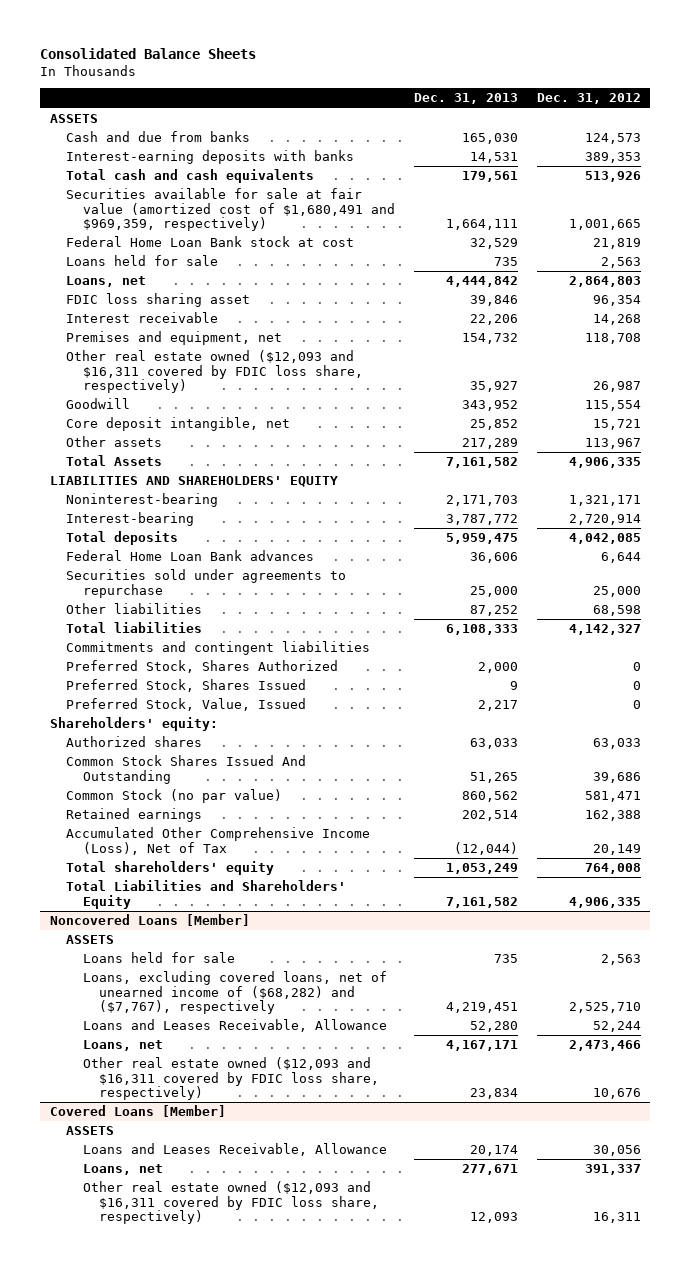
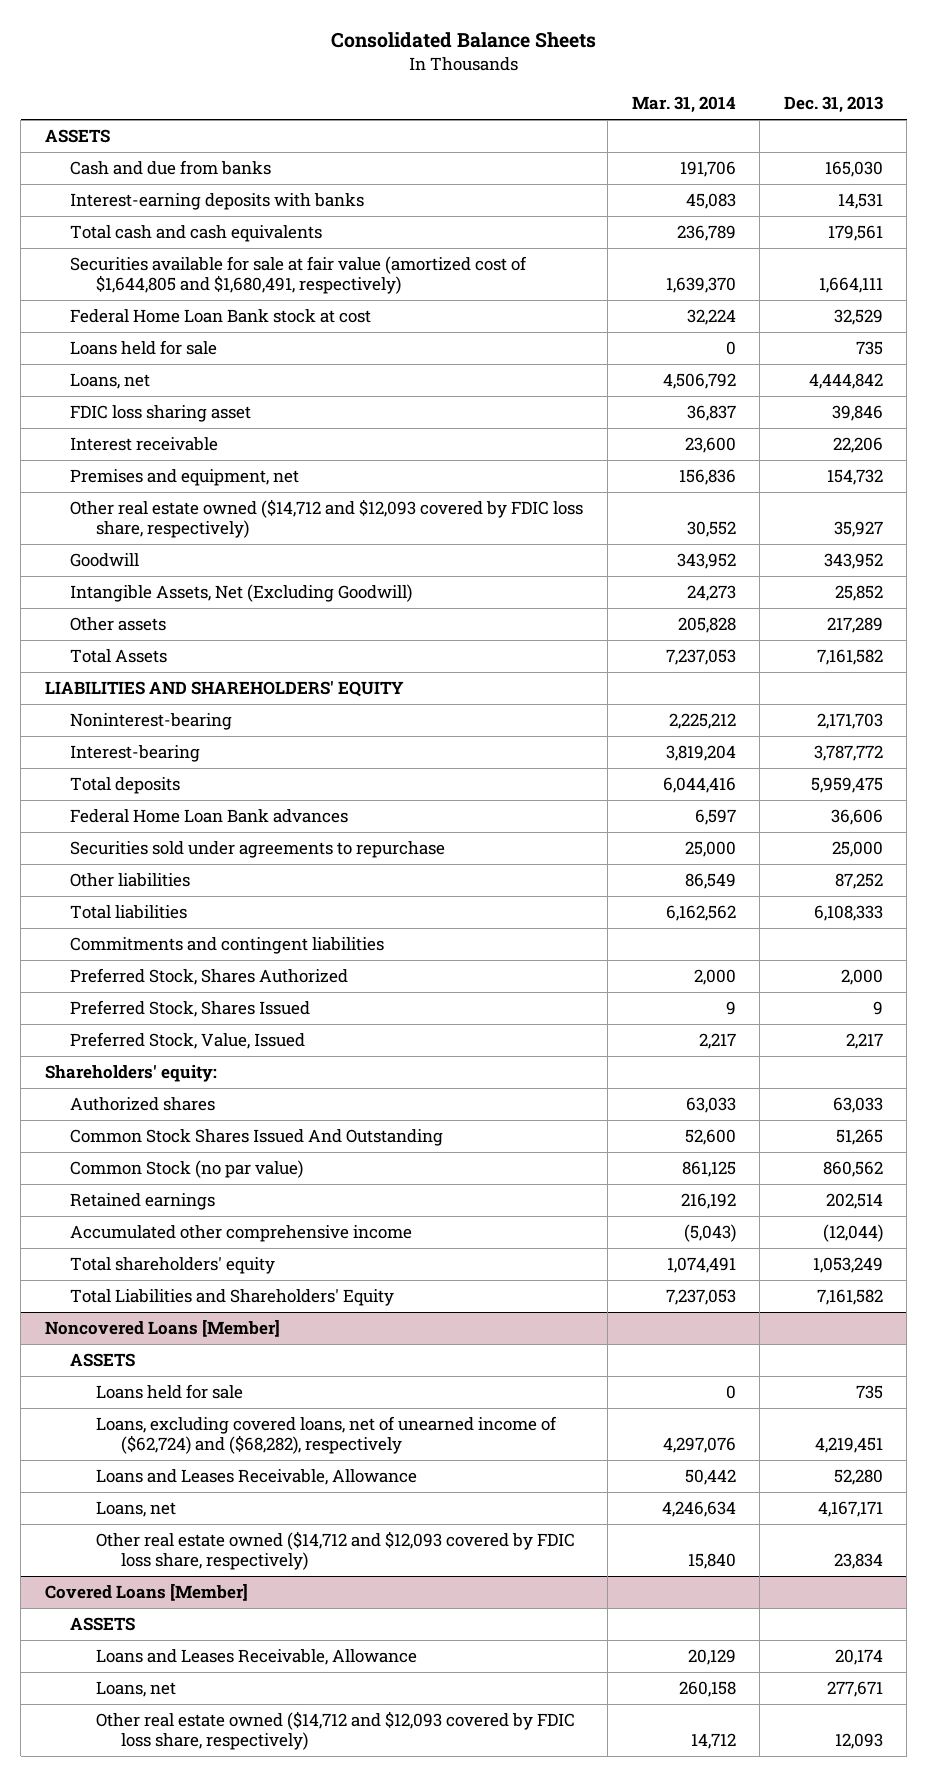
- | Dec. 31, 2013 | Dec. 31, 2012
+ | Mar. 31, 2014 | Dec. 31, 2013
- Securities available for sale at fair value (amortized cost of $1,680,491 and $969,359, respectively) | 1,664,111 | 1,001,665
+ Securities available for sale at fair value (amortized cost of $1,644,805 and $1,680,491, respectively) | 1,639,370 | 1,664,111
- Other real estate owned ($12,093 and $16,311 covered by FDIC loss share, respectively) | 35,927 | 26,987
+ Other real estate owned ($14,712 and $12,093 covered by FDIC loss share, respectively) | 30,552 | 35,927
- Core deposit intangible, net | 25,852 | 15,721
+ Intangible Assets, Net (Excluding Goodwill) | 24,273 | 25,852
- Accumulated Other Comprehensive Income (Loss), Net of Tax | (12,044) | 20,149
+ Accumulated other comprehensive income | (5,043) | (12,044)
@ Noncovered Loans [Member]
- Loans, excluding covered loans, net of unearned income of ($68,282) and ($7,767), respectively | 4,219,451 | 2,525,710
+ Loans, excluding covered loans, net of unearned income of ($62,724) and ($68,282), respectively | 4,297,076 | 4,219,451
- Other real estate owned ($12,093 and $16,311 covered by FDIC loss share, respectively) | 23,834 | 10,676
+ Other real estate owned ($14,712 and $12,093 covered by FDIC loss share, respectively) | 15,840 | 23,834
@ Covered Loans [Member]
- Other real estate owned ($12,093 and $16,311 covered by FDIC loss share, respectively) | 12,093 | 16,311
+ Other real estate owned ($14,712 and $12,093 covered by FDIC loss share, respectively) | 14,712 | 12,093

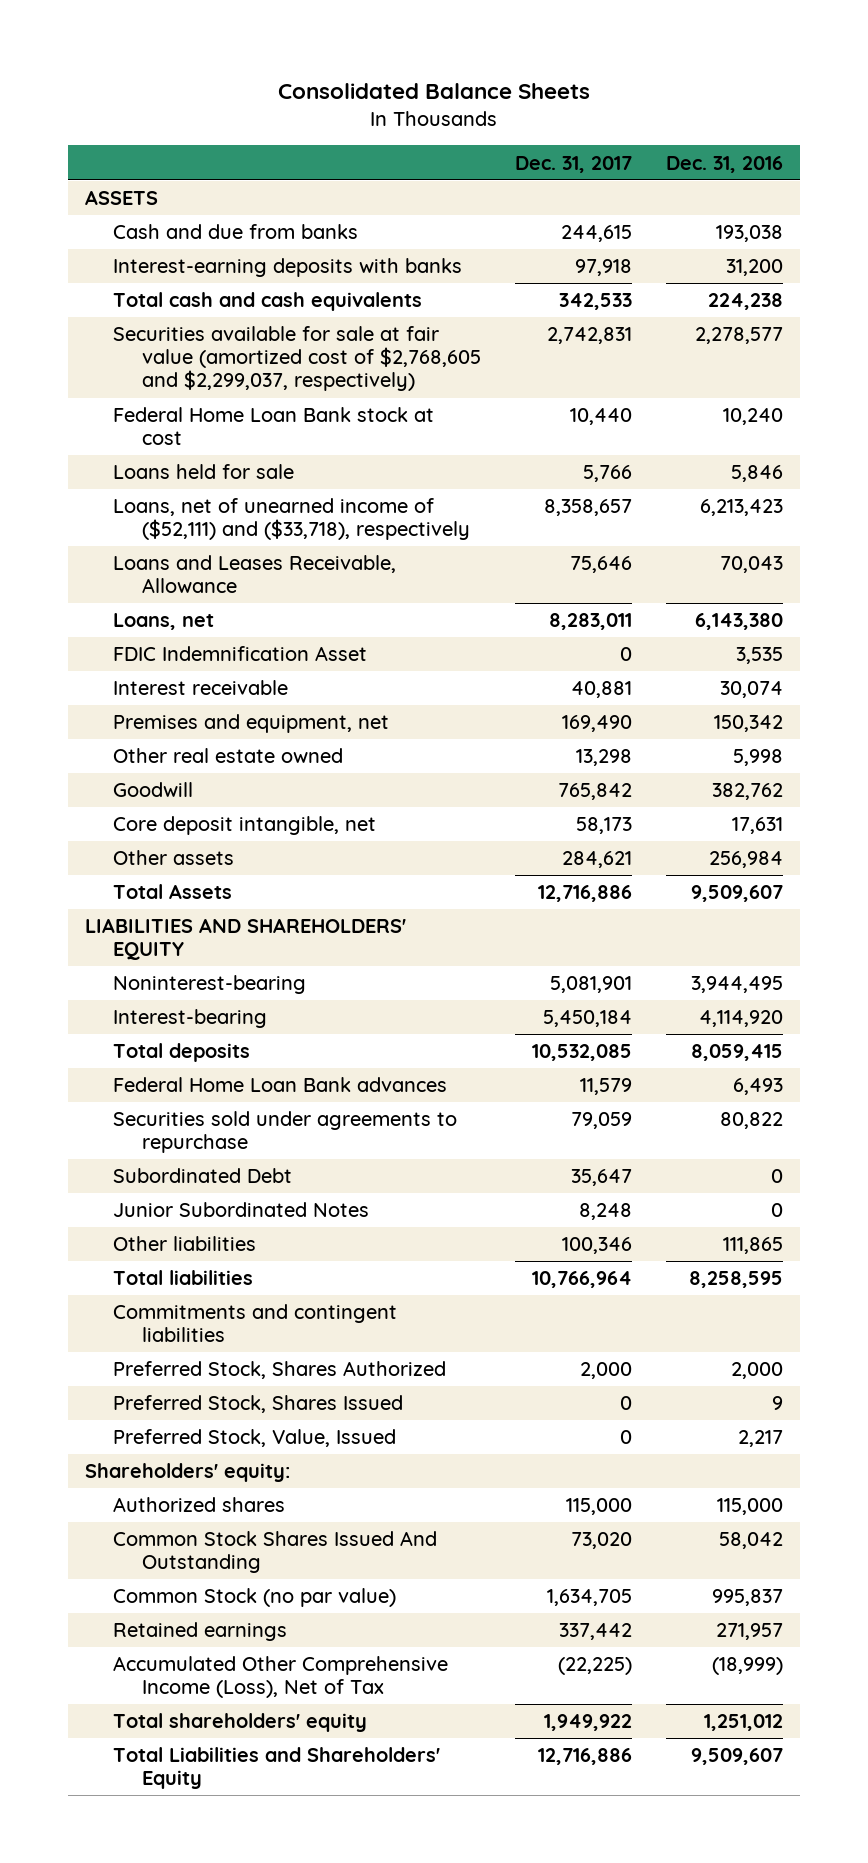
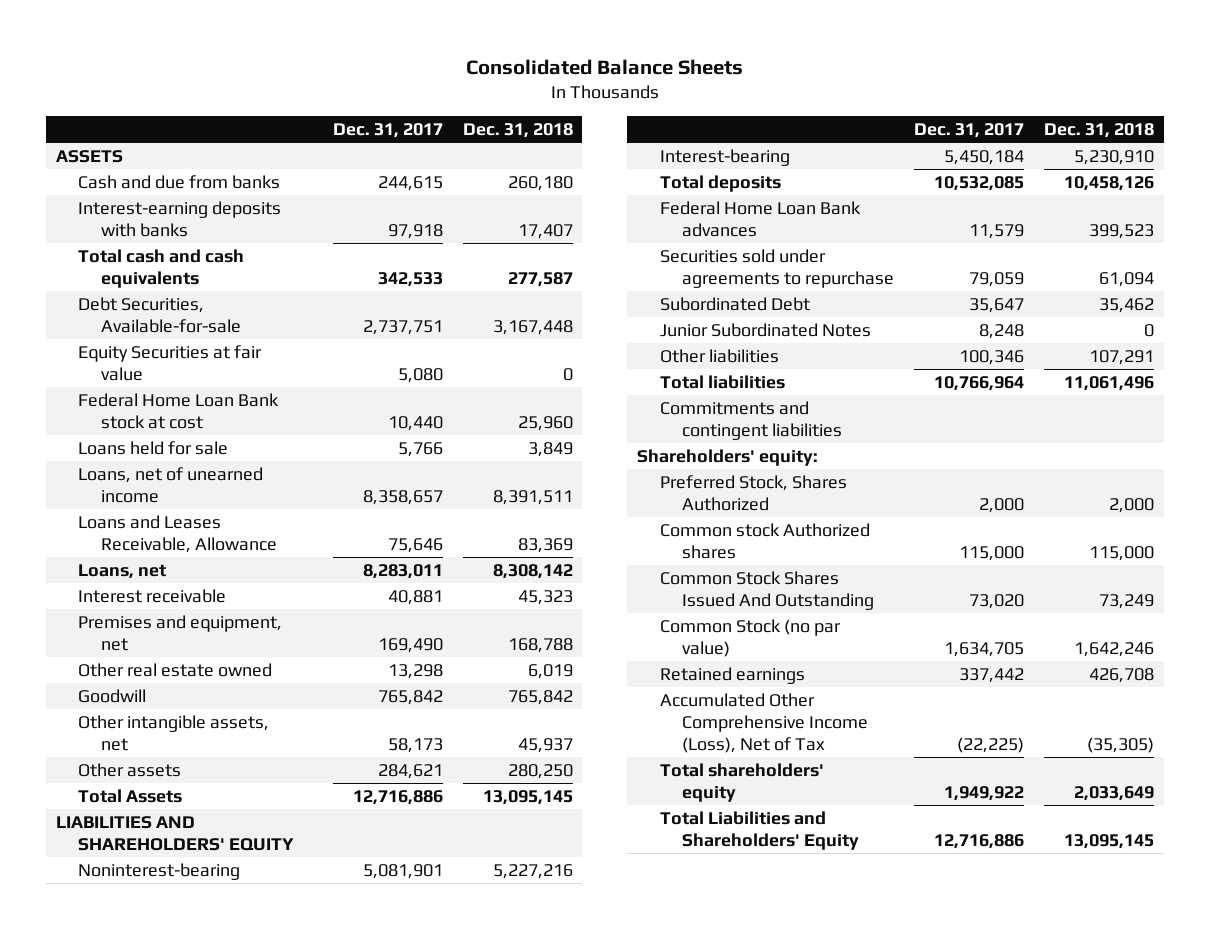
- | Dec. 31, 2017 | Dec. 31, 2016
+ | Dec. 31, 2017 | Dec. 31, 2018
- Securities available for sale at fair value (amortized cost of $2,768,605 and $2,299,037, respectively) | 2,742,831 | 2,278,577
+ Debt Securities, Available-for-sale | 2,737,751 | 3,167,448
+ Equity Securities at fair value | 5,080 | 0
- Loans, net of unearned income of ($52,111) and ($33,718), respectively | 8,358,657 | 6,213,423
+ Loans, net of unearned income | 8,358,657 | 8,391,511
- FDIC Indemnification Asset | 0 | 3,535
- Core deposit intangible, net | 58,173 | 17,631
+ Other intangible assets, net | 58,173 | 45,937
- Preferred Stock, Shares Issued | 0 | 9
- Preferred Stock, Value, Issued | 0 | 2,217
- Authorized shares | 115,000 | 115,000
moved down: Preferred Stock, Shares Authorized | 2,000 | 2,000
+ Common stock Authorized shares | 115,000 | 115,000

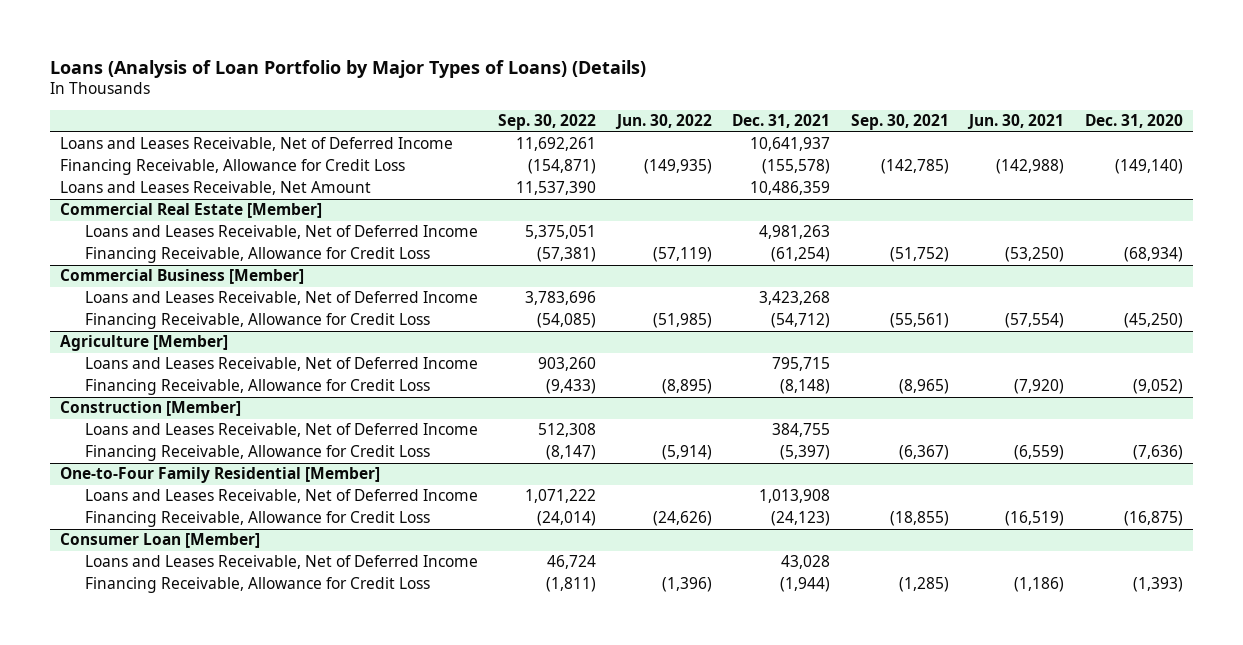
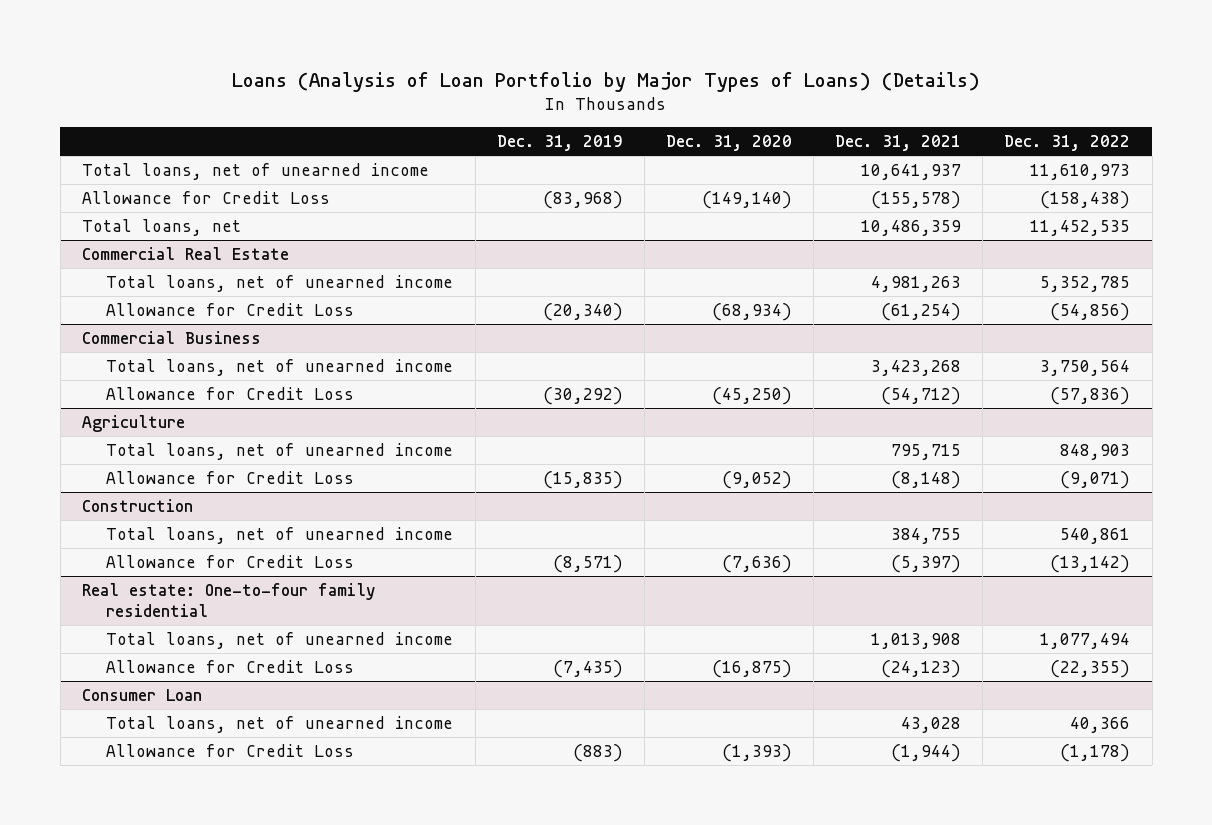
- | Sep. 30, 2022 | Jun. 30, 2022 | Dec. 31, 2021 | Sep. 30, 2021 | Jun. 30, 2021 | Dec. 31, 2020
+ | Dec. 31, 2019 | Dec. 31, 2020 | Dec. 31, 2021 | Dec. 31, 2022
- Loans and Leases Receivable, Net of Deferred Income | 11,692,261 | | 10,641,937 | | |
- Financing Receivable, Allowance for Credit Loss | (154,871) | (149,935) | (155,578) | (142,785) | (142,988) | (149,140)
- Loans and Leases Receivable, Net Amount | 11,537,390 | | 10,486,359 | | |
- Commercial Real Estate [Member]
- Loans and Leases Receivable, Net of Deferred Income | 5,375,051 | | 4,981,263 | | |
- Financing Receivable, Allowance for Credit Loss | (57,381) | (57,119) | (61,254) | (51,752) | (53,250) | (68,934)
- Commercial Business [Member]
- Loans and Leases Receivable, Net of Deferred Income | 3,783,696 | | 3,423,268 | | |
- Financing Receivable, Allowance for Credit Loss | (54,085) | (51,985) | (54,712) | (55,561) | (57,554) | (45,250)
- Agriculture [Member]
- Loans and Leases Receivable, Net of Deferred Income | 903,260 | | 795,715 | | |
- Financing Receivable, Allowance for Credit Loss | (9,433) | (8,895) | (8,148) | (8,965) | (7,920) | (9,052)
- Construction [Member]
- Loans and Leases Receivable, Net of Deferred Income | 512,308 | | 384,755 | | |
- Financing Receivable, Allowance for Credit Loss | (8,147) | (5,914) | (5,397) | (6,367) | (6,559) | (7,636)
- One-to-Four Family Residential [Member]
- Loans and Leases Receivable, Net of Deferred Income | 1,071,222 | | 1,013,908 | | |
- Financing Receivable, Allowance for Credit Loss | (24,014) | (24,626) | (24,123) | (18,855) | (16,519) | (16,875)
- Consumer Loan [Member]
- Loans and Leases Receivable, Net of Deferred Income | 46,724 | | 43,028 | | |
- Financing Receivable, Allowance for Credit Loss | (1,811) | (1,396) | (1,944) | (1,285) | (1,186) | (1,393)
+ Total loans, net of unearned income | | | 10,641,937 | 11,610,973
+ Allowance for Credit Loss | (83,968) | (149,140) | (155,578) | (158,438)
+ Total loans, net | | | 10,486,359 | 11,452,535
+ Commercial Real Estate
+ Total loans, net of unearned income | | | 4,981,263 | 5,352,785
+ Allowance for Credit Loss | (20,340) | (68,934) | (61,254) | (54,856)
+ Commercial Business
+ Total loans, net of unearned income | | | 3,423,268 | 3,750,564
+ Allowance for Credit Loss | (30,292) | (45,250) | (54,712) | (57,836)
+ Agriculture
+ Total loans, net of unearned income | | | 795,715 | 848,903
+ Allowance for Credit Loss | (15,835) | (9,052) | (8,148) | (9,071)
+ Construction
+ Total loans, net of unearned income | | | 384,755 | 540,861
+ Allowance for Credit Loss | (8,571) | (7,636) | (5,397) | (13,142)
+ Real estate: One-to-four family residential
+ Total loans, net of unearned income | | | 1,013,908 | 1,077,494
+ Allowance for Credit Loss | (7,435) | (16,875) | (24,123) | (22,355)
+ Consumer Loan
+ Total loans, net of unearned income | | | 43,028 | 40,366
+ Allowance for Credit Loss | (883) | (1,393) | (1,944) | (1,178)

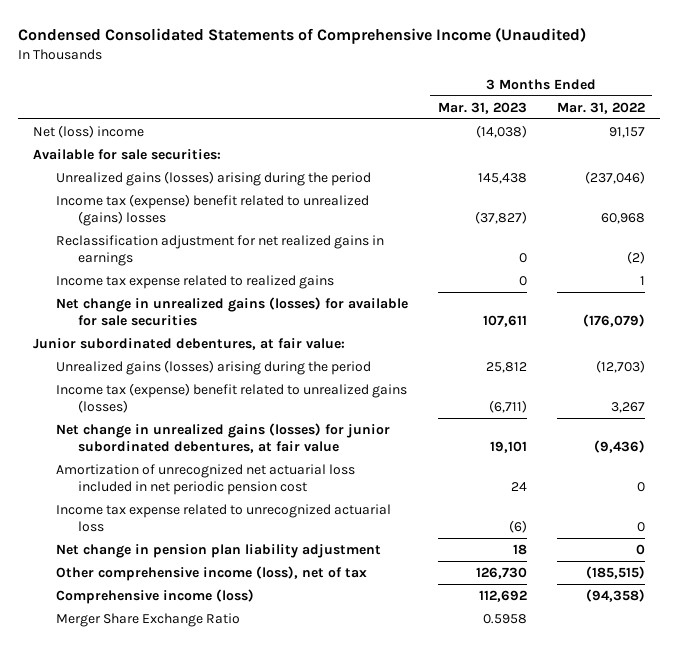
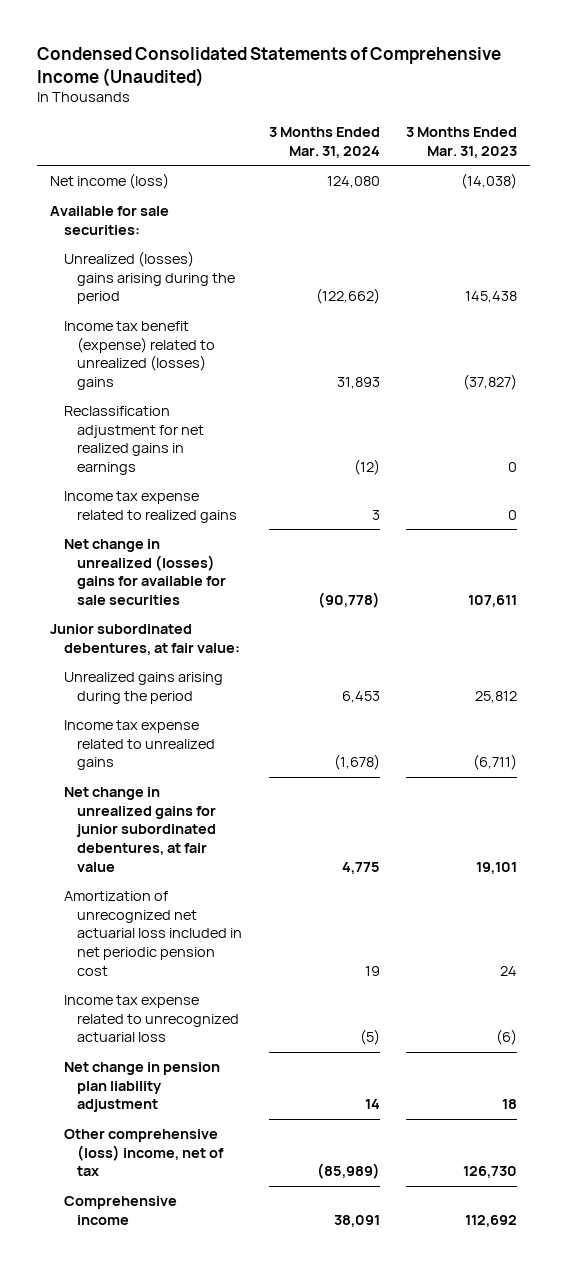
- | 3 Months Ended Mar. 31, 2023 | 3 Months Ended Mar. 31, 2022
+ | 3 Months Ended Mar. 31, 2024 | 3 Months Ended Mar. 31, 2023
- Net (loss) income | (14,038) | 91,157
+ Net income (loss) | 124,080 | (14,038)
- Unrealized gains (losses) arising during the period | 145,438 | (237,046)
- Income tax (expense) benefit related to unrealized (gains) losses | (37,827) | 60,968
+ Unrealized (losses) gains arising during the period | (122,662) | 145,438
+ Income tax benefit (expense) related to unrealized (losses) gains | 31,893 | (37,827)
- Net change in unrealized gains (losses) for available for sale securities | 107,611 | (176,079)
+ Net change in unrealized (losses) gains for available for sale securities | (90,778) | 107,611
- Unrealized gains (losses) arising during the period | 25,812 | (12,703)
- Income tax (expense) benefit related to unrealized gains (losses) | (6,711) | 3,267
- Net change in unrealized gains (losses) for junior subordinated debentures, at fair value | 19,101 | (9,436)
+ Unrealized gains arising during the period | 6,453 | 25,812
+ Income tax expense related to unrealized gains | (1,678) | (6,711)
+ Net change in unrealized gains for junior subordinated debentures, at fair value | 4,775 | 19,101
- Other comprehensive income (loss), net of tax | 126,730 | (185,515)
- Comprehensive income (loss) | 112,692 | (94,358)
- Merger Share Exchange Ratio | 0.5958 |
+ Other comprehensive (loss) income, net of tax | (85,989) | 126,730
+ Comprehensive income | 38,091 | 112,692

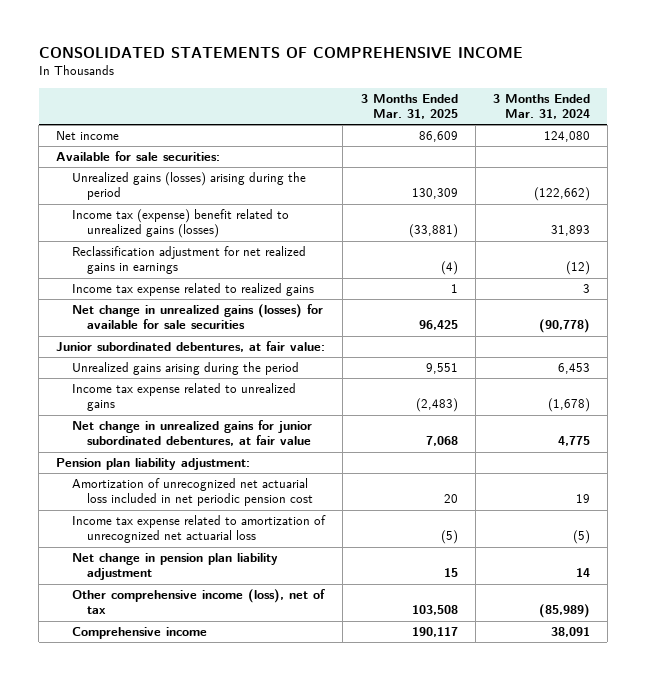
- Condensed Consolidated Statements of Comprehensive Income (Unaudited)
+ CONSOLIDATED STATEMENTS OF COMPREHENSIVE INCOME
- | 3 Months Ended Mar. 31, 2024 | 3 Months Ended Mar. 31, 2023
+ | 3 Months Ended Mar. 31, 2025 | 3 Months Ended Mar. 31, 2024
- Net income (loss) | 124,080 | (14,038)
+ Net income | 86,609 | 124,080
- Unrealized (losses) gains arising during the period | (122,662) | 145,438
- Income tax benefit (expense) related to unrealized (losses) gains | 31,893 | (37,827)
+ Unrealized gains (losses) arising during the period | 130,309 | (122,662)
+ Income tax (expense) benefit related to unrealized gains (losses) | (33,881) | 31,893
- Net change in unrealized (losses) gains for available for sale securities | (90,778) | 107,611
+ Net change in unrealized gains (losses) for available for sale securities | 96,425 | (90,778)
+ Pension plan liability adjustment:
- Income tax expense related to unrecognized actuarial loss | (5) | (6)
+ Income tax expense related to amortization of unrecognized net actuarial loss | (5) | (5)
- Other comprehensive (loss) income, net of tax | (85,989) | 126,730
+ Other comprehensive income (loss), net of tax | 103,508 | (85,989)

